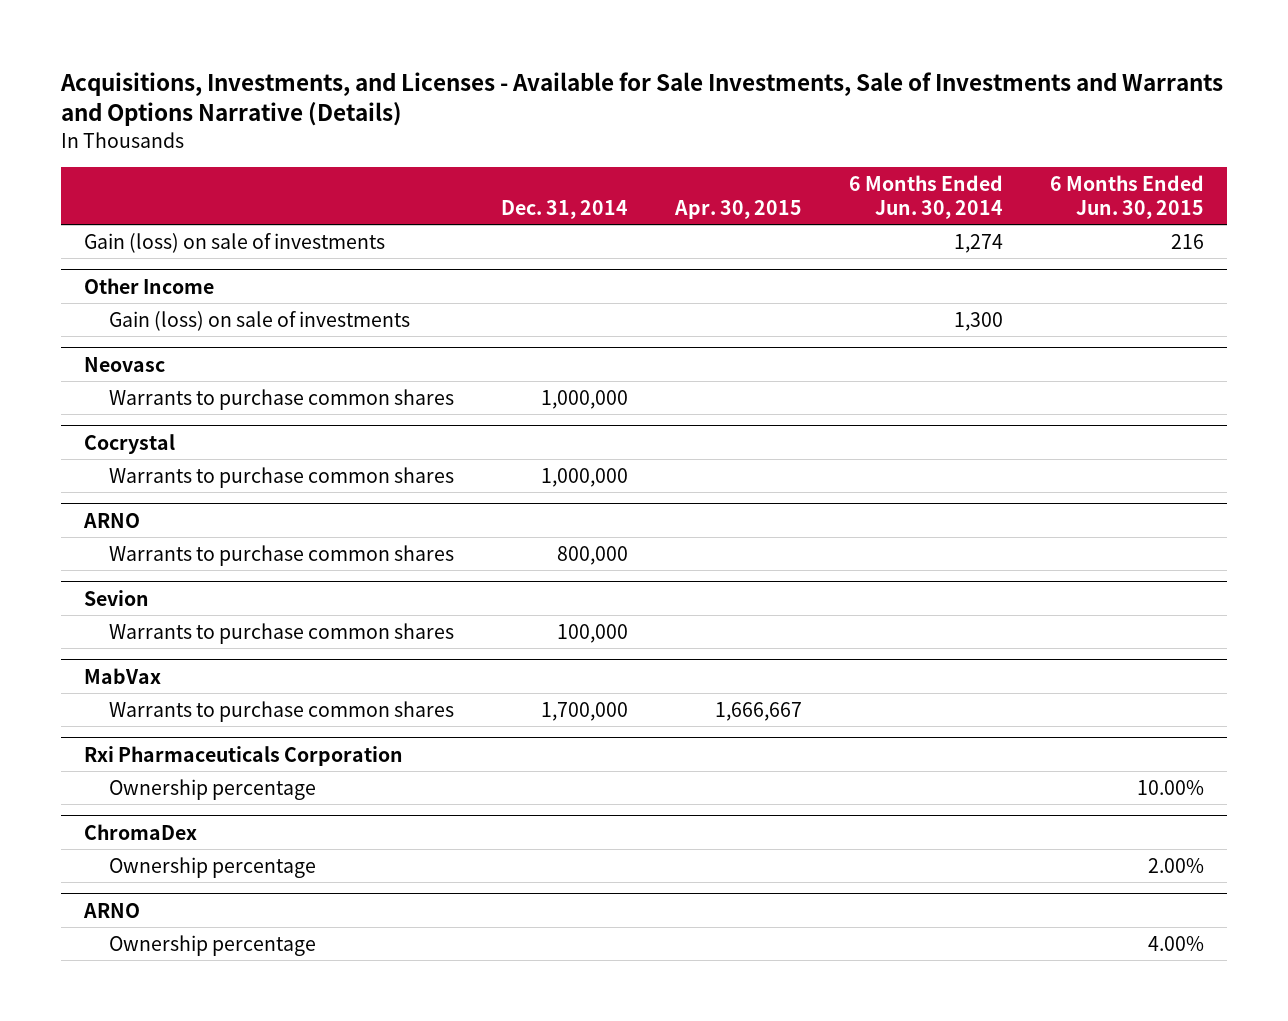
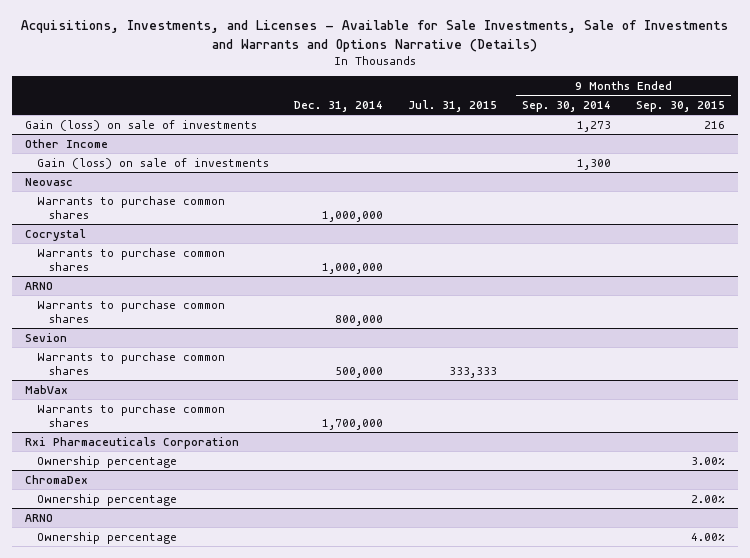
- | Dec. 31, 2014 | Apr. 30, 2015 | 6 Months Ended Jun. 30, 2014 | 6 Months Ended Jun. 30, 2015
+ | Dec. 31, 2014 | Jul. 31, 2015 | 9 Months Ended Sep. 30, 2014 | 9 Months Ended Sep. 30, 2015
@ Sevion
- Warrants to purchase common shares | 100,000 | | |
+ Warrants to purchase common shares | 500,000 | 333,333 | |

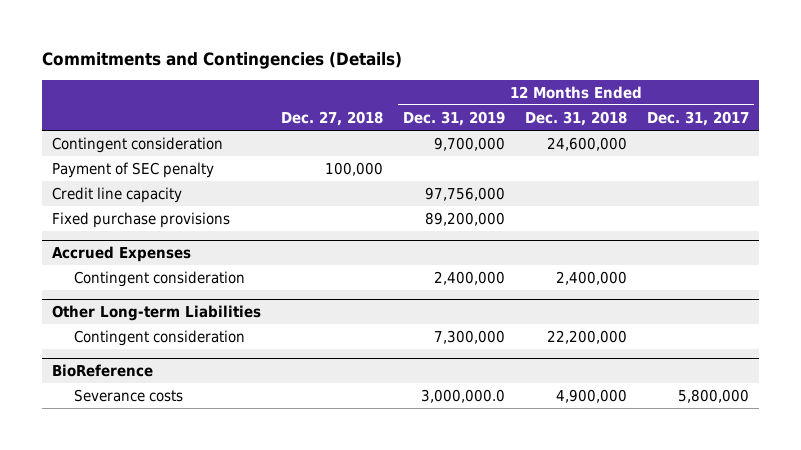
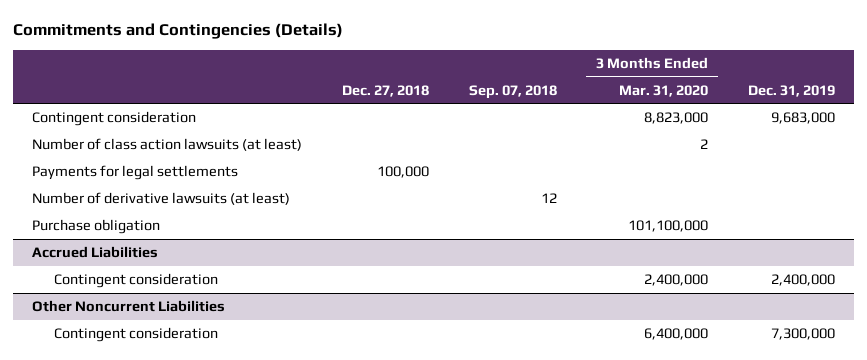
- | Dec. 27, 2018 | 12 Months Ended Dec. 31, 2019 | 12 Months Ended Dec. 31, 2018 | 12 Months Ended Dec. 31, 2017
+ | Dec. 27, 2018 | Sep. 07, 2018 | 3 Months Ended Mar. 31, 2020 | Dec. 31, 2019
- Payment of SEC penalty | 100,000 | | |
- Credit line capacity | | 97,756,000 | |
- Fixed purchase provisions | | 89,200,000 | |
- Accrued Expenses
+ Number of class action lawsuits (at least) | | | 2 |
+ Payments for legal settlements | 100,000 | | |
+ Number of derivative lawsuits (at least) | | 12 | |
+ Purchase obligation | | | 101,100,000 |
+ Accrued Liabilities
- Other Long-term Liabilities
+ Other Noncurrent Liabilities
- BioReference
- Severance costs | | 3,000,000.0 | 4,900,000 | 5,800,000

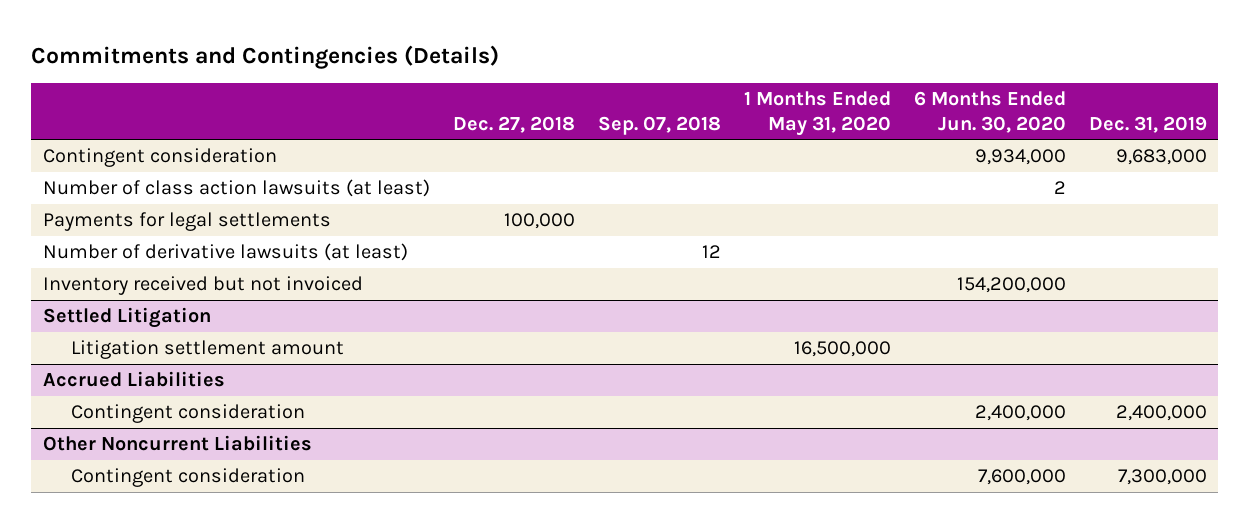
- | Dec. 27, 2018 | Sep. 07, 2018 | 3 Months Ended Mar. 31, 2020 | Dec. 31, 2019
+ | Dec. 27, 2018 | Sep. 07, 2018 | 1 Months Ended May 31, 2020 | 6 Months Ended Jun. 30, 2020 | Dec. 31, 2019
- Purchase obligation | | | 101,100,000 |
+ Inventory received but not invoiced | | | | 154,200,000 |
+ Settled Litigation
+ Litigation settlement amount | | | 16,500,000 | |

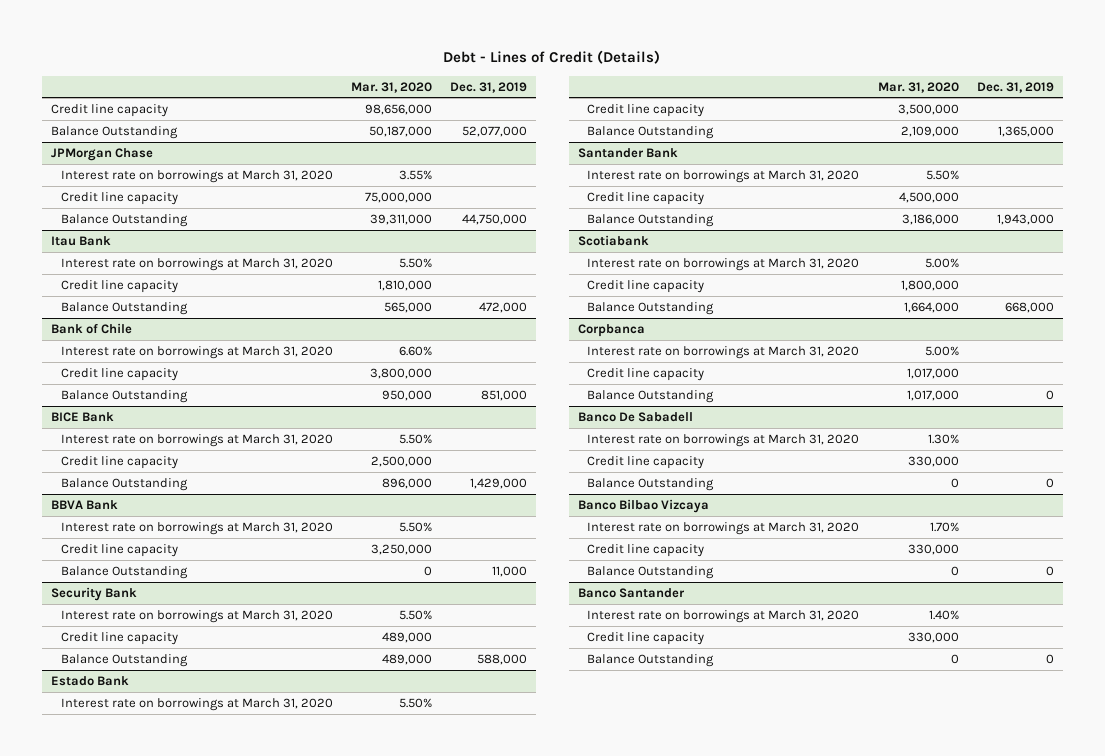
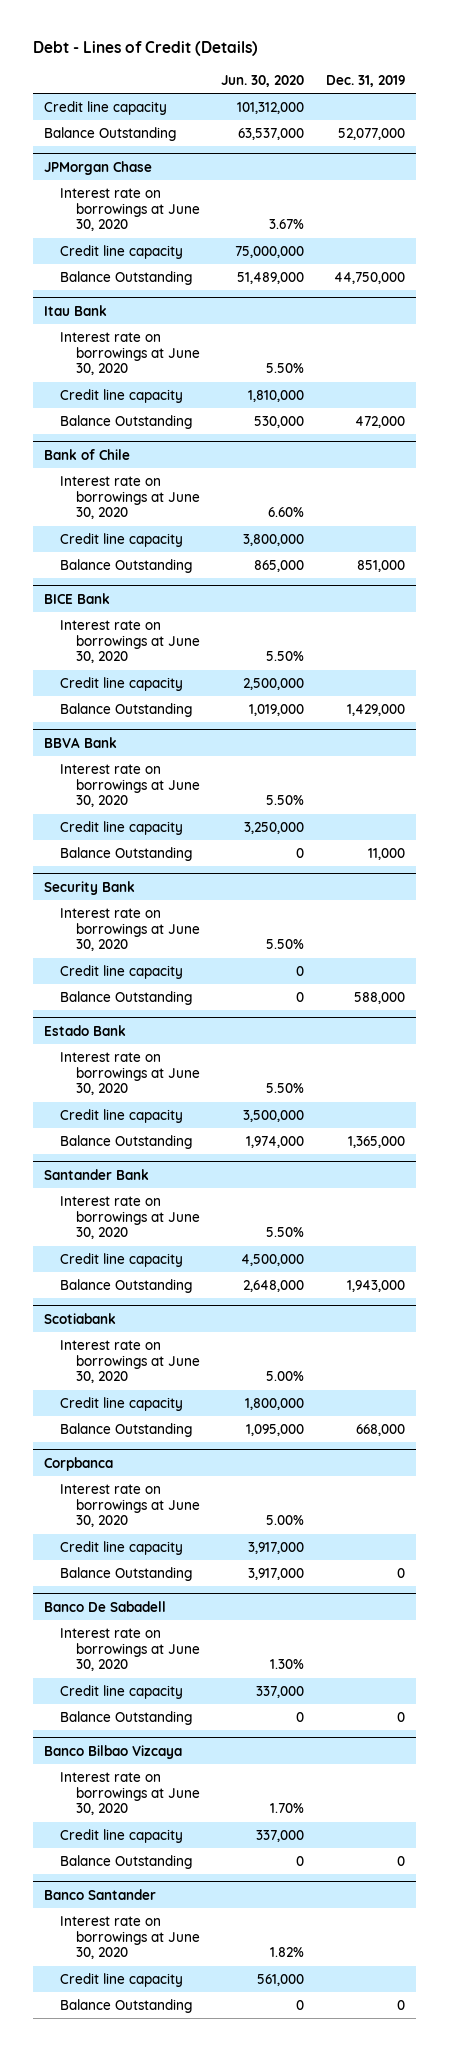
- | Mar. 31, 2020 | Dec. 31, 2019
+ | Jun. 30, 2020 | Dec. 31, 2019
@ JPMorgan Chase
- Interest rate on borrowings at March 31, 2020 | 3.55% |
+ Interest rate on borrowings at June 30, 2020 | 3.67% |
@ Itau Bank
- Interest rate on borrowings at March 31, 2020 | 5.50% |
+ Interest rate on borrowings at June 30, 2020 | 5.50% |
@ Bank of Chile
- Interest rate on borrowings at March 31, 2020 | 6.60% |
+ Interest rate on borrowings at June 30, 2020 | 6.60% |
@ BICE Bank
- Interest rate on borrowings at March 31, 2020 | 5.50% |
+ Interest rate on borrowings at June 30, 2020 | 5.50% |
@ BBVA Bank
- Interest rate on borrowings at March 31, 2020 | 5.50% |
+ Interest rate on borrowings at June 30, 2020 | 5.50% |
@ Security Bank
- Interest rate on borrowings at March 31, 2020 | 5.50% |
+ Interest rate on borrowings at June 30, 2020 | 5.50% |
@ Estado Bank
- Interest rate on borrowings at March 31, 2020 | 5.50% |
+ Interest rate on borrowings at June 30, 2020 | 5.50% |
@ Santander Bank
- Interest rate on borrowings at March 31, 2020 | 5.50% |
+ Interest rate on borrowings at June 30, 2020 | 5.50% |
@ Scotiabank
- Interest rate on borrowings at March 31, 2020 | 5.00% |
+ Interest rate on borrowings at June 30, 2020 | 5.00% |
@ Corpbanca
- Interest rate on borrowings at March 31, 2020 | 5.00% |
+ Interest rate on borrowings at June 30, 2020 | 5.00% |
@ Banco De Sabadell
- Interest rate on borrowings at March 31, 2020 | 1.30% |
+ Interest rate on borrowings at June 30, 2020 | 1.30% |
@ Banco Bilbao Vizcaya
- Interest rate on borrowings at March 31, 2020 | 1.70% |
+ Interest rate on borrowings at June 30, 2020 | 1.70% |
@ Banco Santander
- Interest rate on borrowings at March 31, 2020 | 1.40% |
+ Interest rate on borrowings at June 30, 2020 | 1.82% |

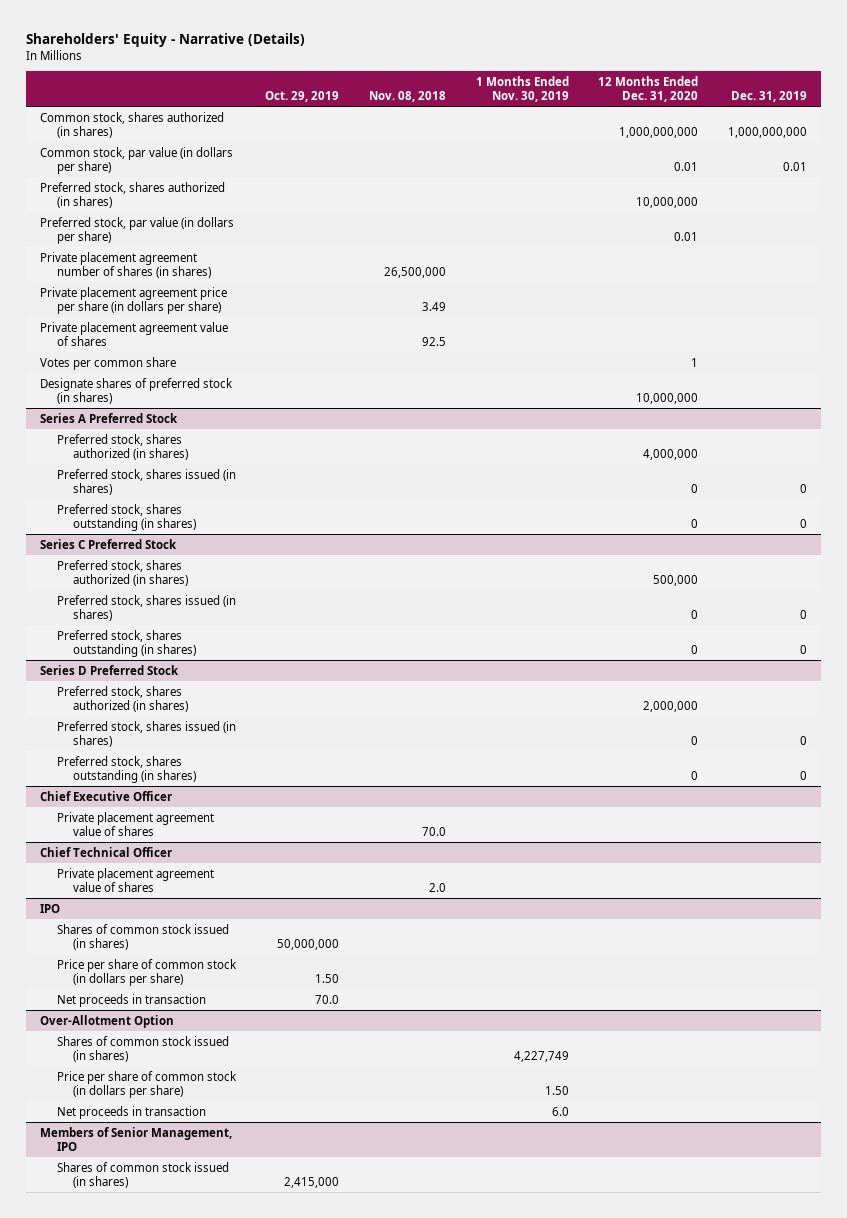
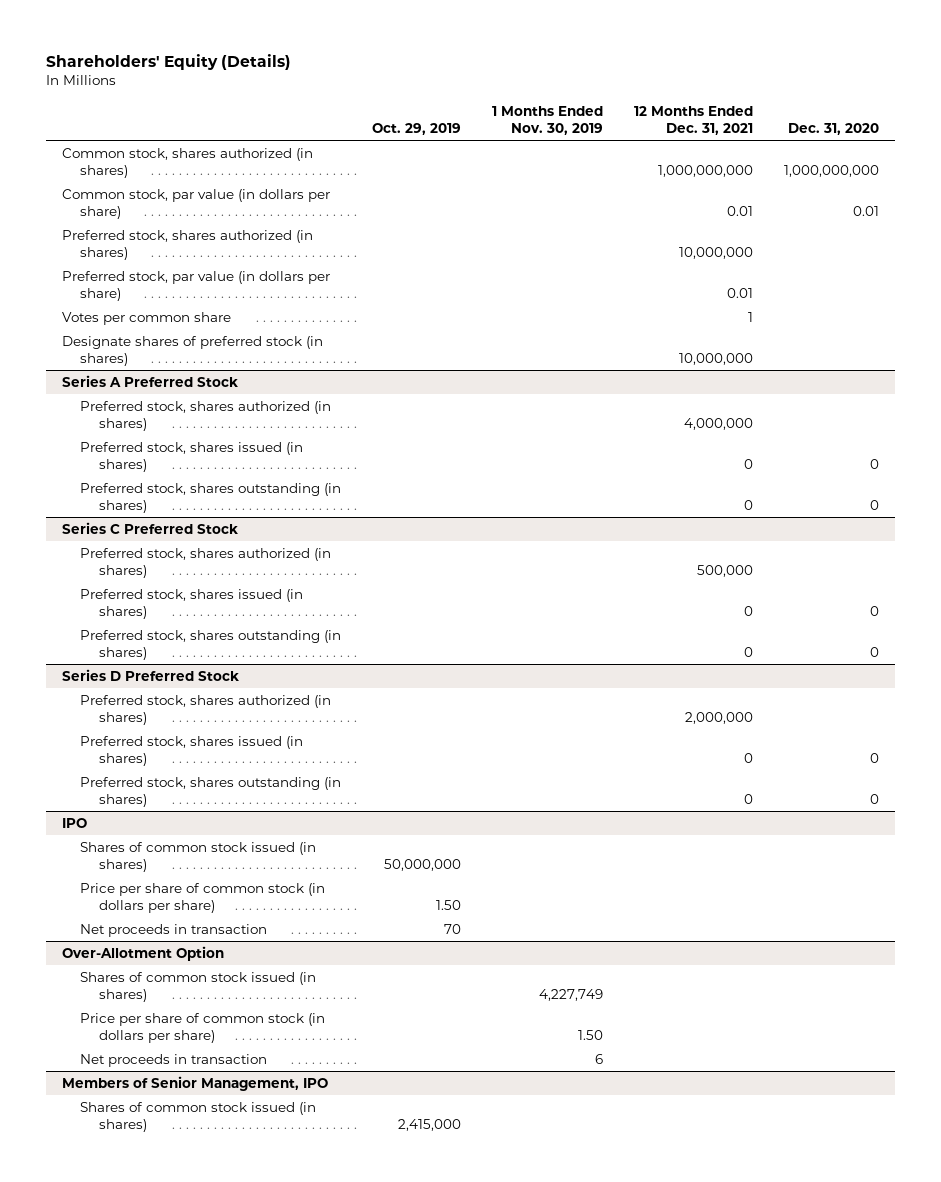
- Shareholders' Equity - Narrative (Details)
+ Shareholders' Equity (Details)
- | Oct. 29, 2019 | Nov. 08, 2018 | 1 Months Ended Nov. 30, 2019 | 12 Months Ended Dec. 31, 2020 | Dec. 31, 2019
+ | Oct. 29, 2019 | 1 Months Ended Nov. 30, 2019 | 12 Months Ended Dec. 31, 2021 | Dec. 31, 2020
- Private placement agreement number of shares (in shares) | | 26,500,000 | | |
- Private placement agreement price per share (in dollars per share) | | 3.49 | | |
- Private placement agreement value of shares | | 92.5 | | |
- Chief Executive Officer
- Private placement agreement value of shares | | 70.0 | | |
- Chief Technical Officer
- Private placement agreement value of shares | | 2.0 | | |
@ IPO
- Net proceeds in transaction | 70.0 | | | |
+ Net proceeds in transaction | 70 | | |
@ Over-Allotment Option
- Net proceeds in transaction | | | 6.0 | |
+ Net proceeds in transaction | | 6 | |

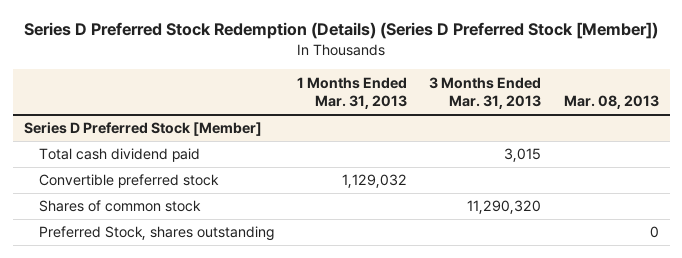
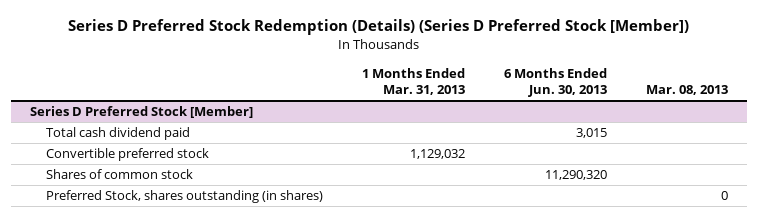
- | 1 Months Ended Mar. 31, 2013 | 3 Months Ended Mar. 31, 2013 | Mar. 08, 2013
+ | 1 Months Ended Mar. 31, 2013 | 6 Months Ended Jun. 30, 2013 | Mar. 08, 2013
@ Series D Preferred Stock [Member]
- Preferred Stock, shares outstanding | | | 0
+ Preferred Stock, shares outstanding (in shares) | | | 0

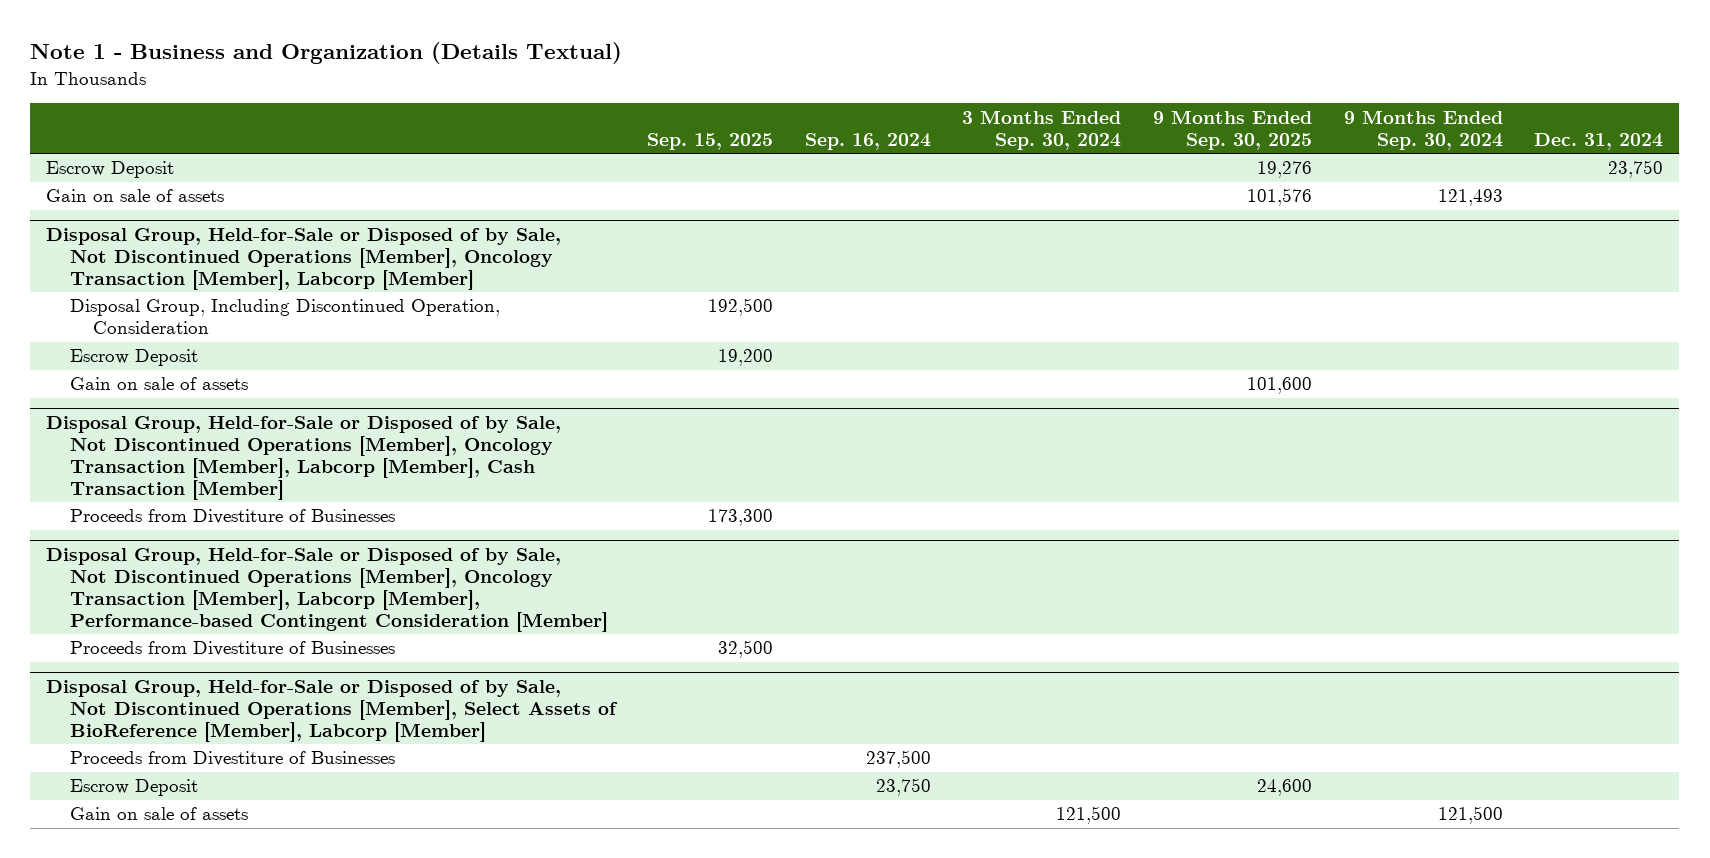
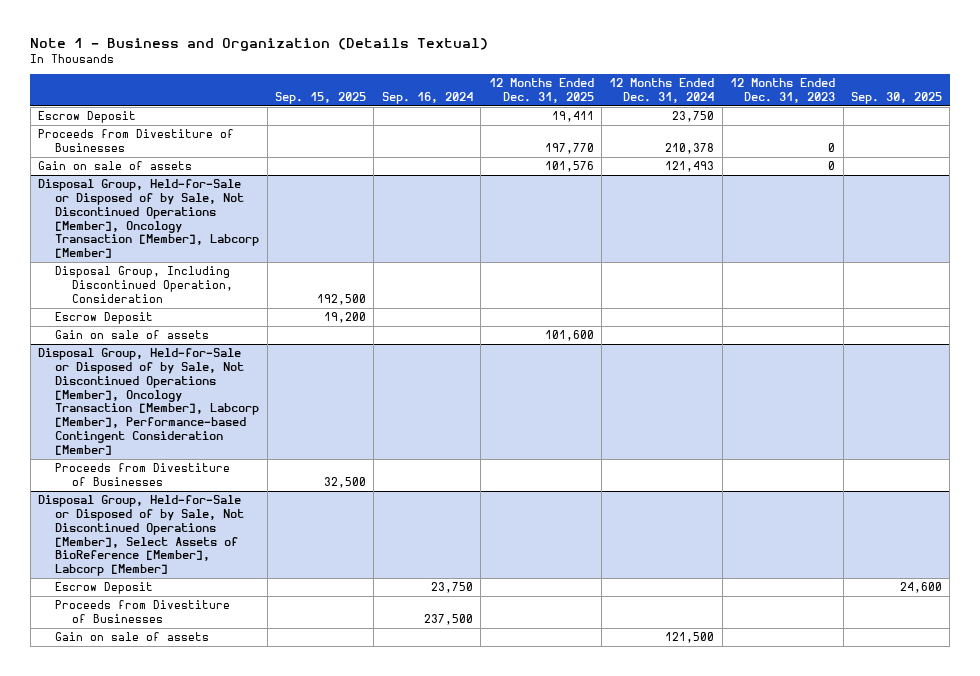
- | Sep. 15, 2025 | Sep. 16, 2024 | 3 Months Ended Sep. 30, 2024 | 9 Months Ended Sep. 30, 2025 | 9 Months Ended Sep. 30, 2024 | Dec. 31, 2024
+ | Sep. 15, 2025 | Sep. 16, 2024 | 12 Months Ended Dec. 31, 2025 | 12 Months Ended Dec. 31, 2024 | 12 Months Ended Dec. 31, 2023 | Sep. 30, 2025
+ Proceeds from Divestiture of Businesses | | | 197,770 | 210,378 | 0 |
- Disposal Group, Held-for-Sale or Disposed of by Sale, Not Discontinued Operations [Member], Oncology Transaction [Member], Labcorp [Member], Cash Transaction [Member]
- Proceeds from Divestiture of Businesses | 173,300 | | | | |
@ Disposal Group, Held-for-Sale or Disposed of by Sale, Not Discontinued Operations [Member], Select Assets of BioReference [Member], Labcorp [Member]
moved down: Proceeds from Divestiture of Businesses | | 237,500 | | | |

